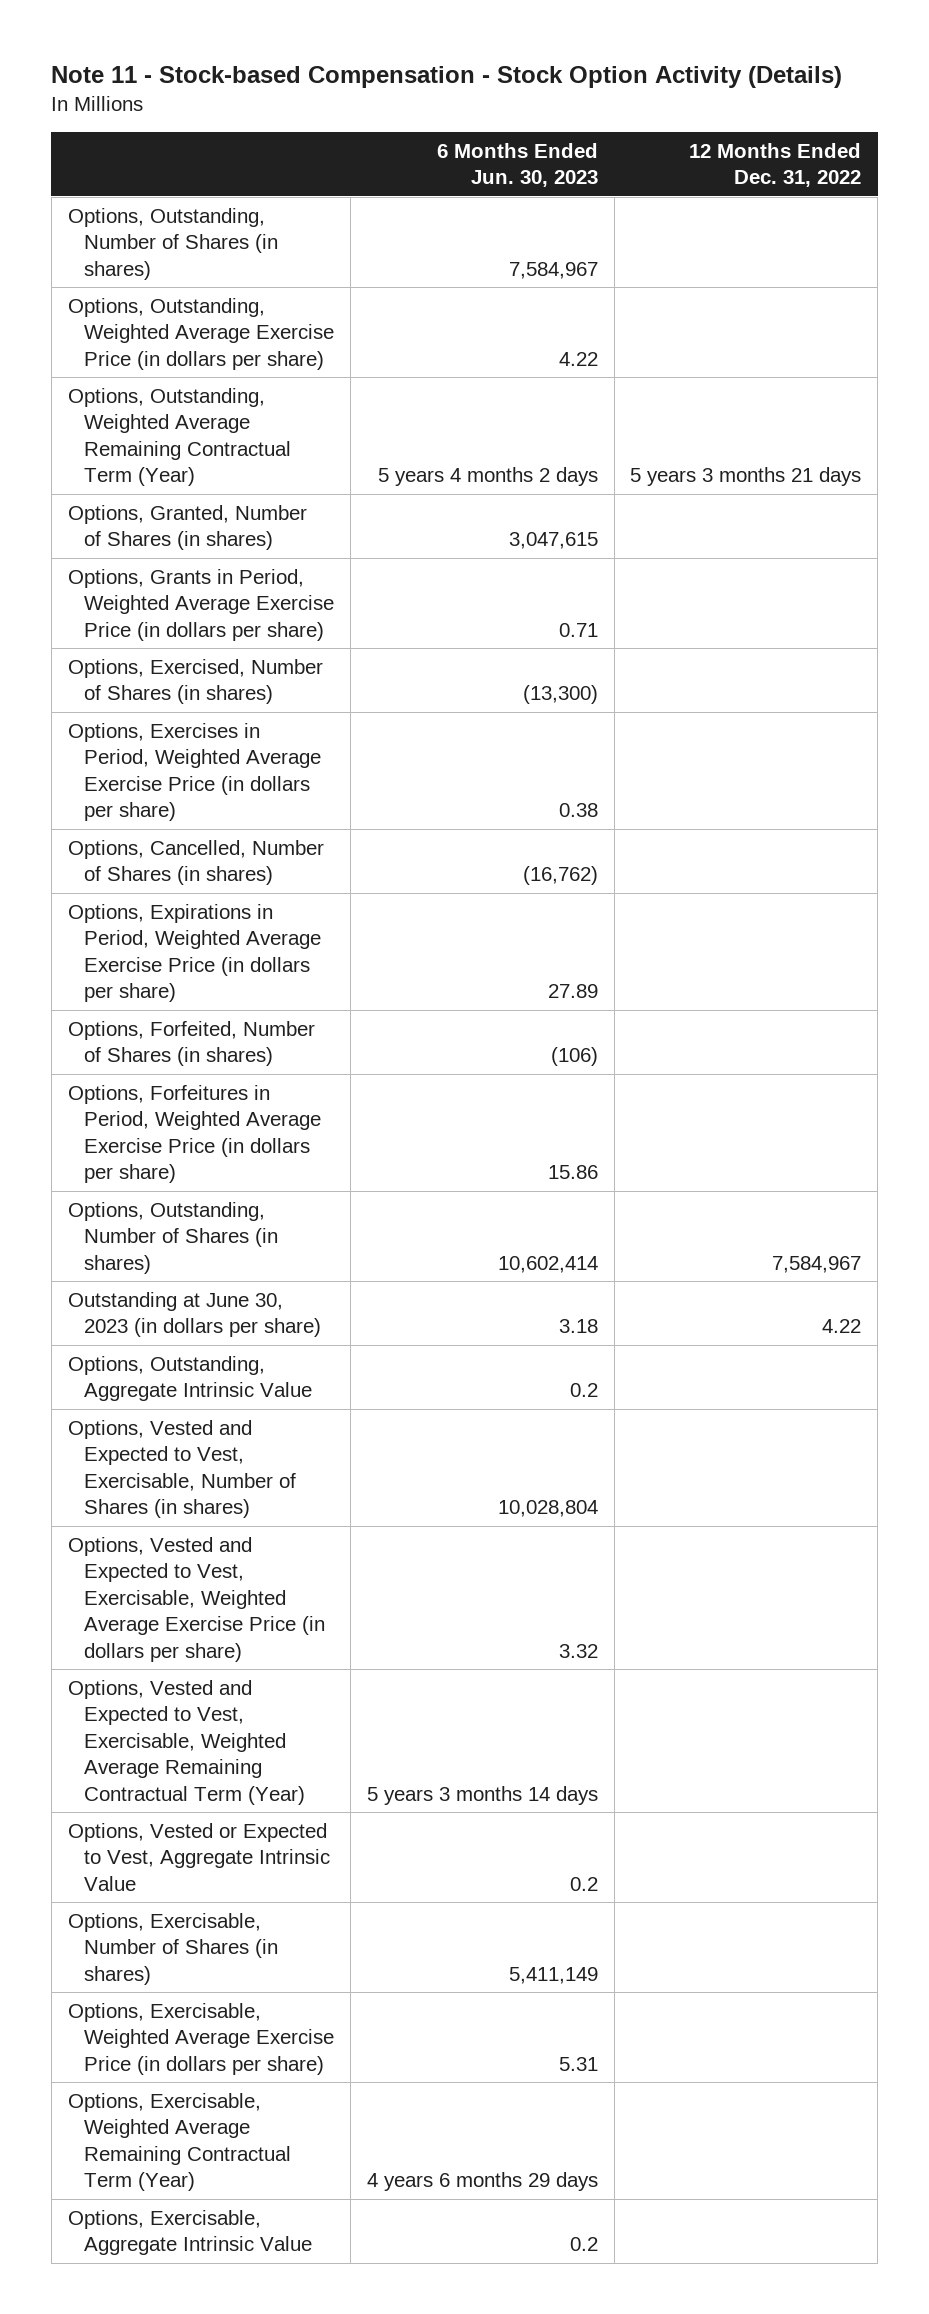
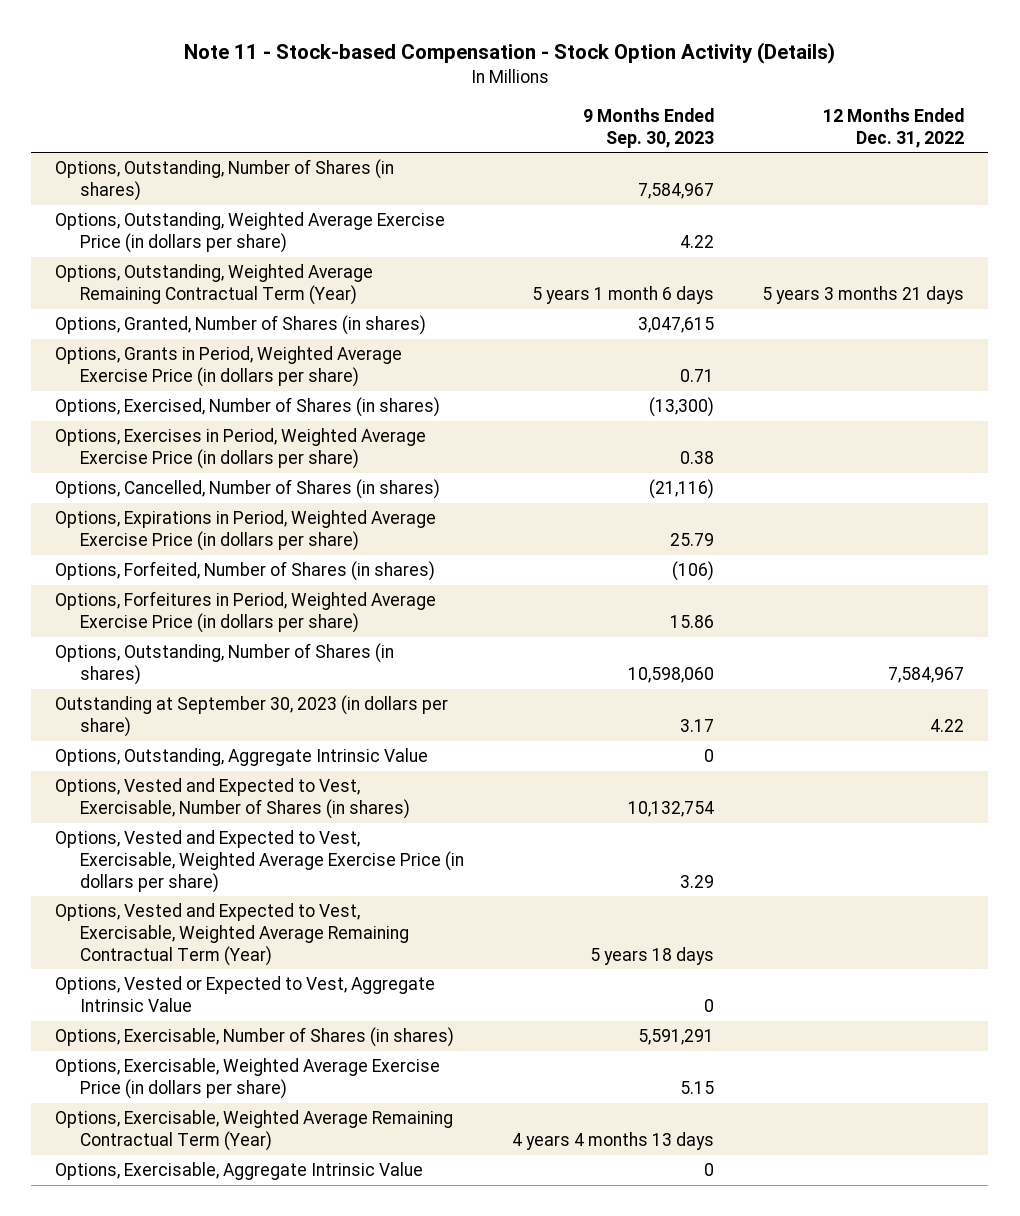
- | 6 Months Ended Jun. 30, 2023 | 12 Months Ended Dec. 31, 2022
+ | 9 Months Ended Sep. 30, 2023 | 12 Months Ended Dec. 31, 2022
- Outstanding at June 30, 2023 (in dollars per share) | 3.18 | 4.22
+ Outstanding at September 30, 2023 (in dollars per share) | 3.17 | 4.22

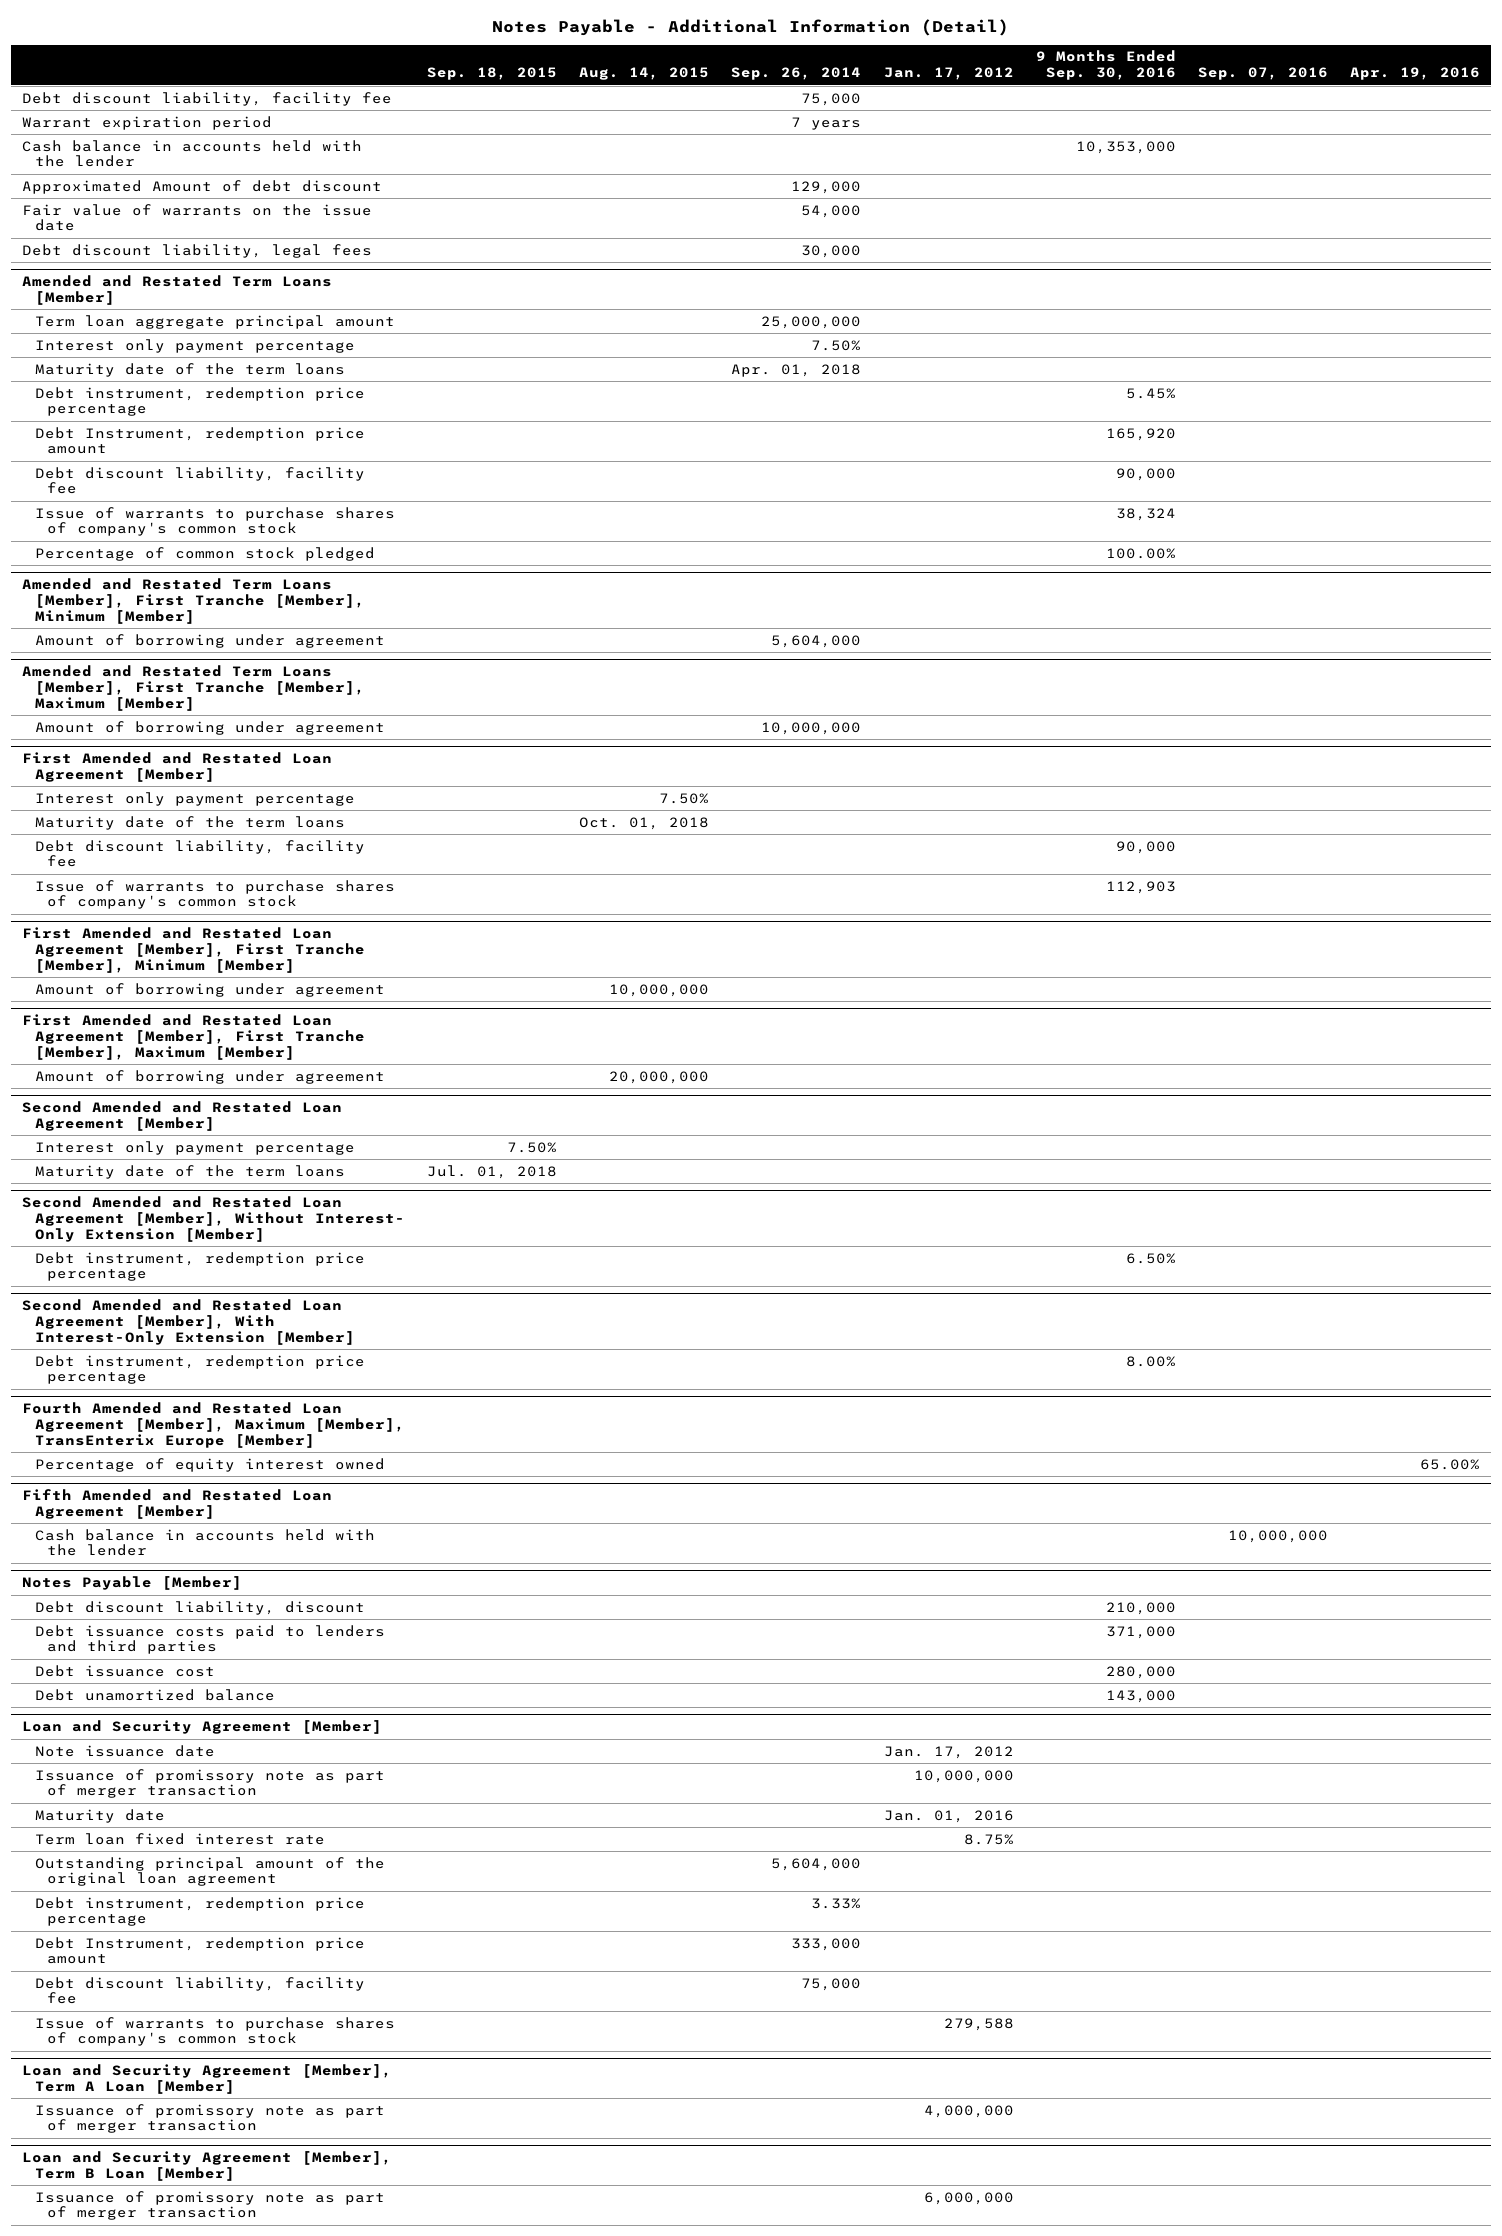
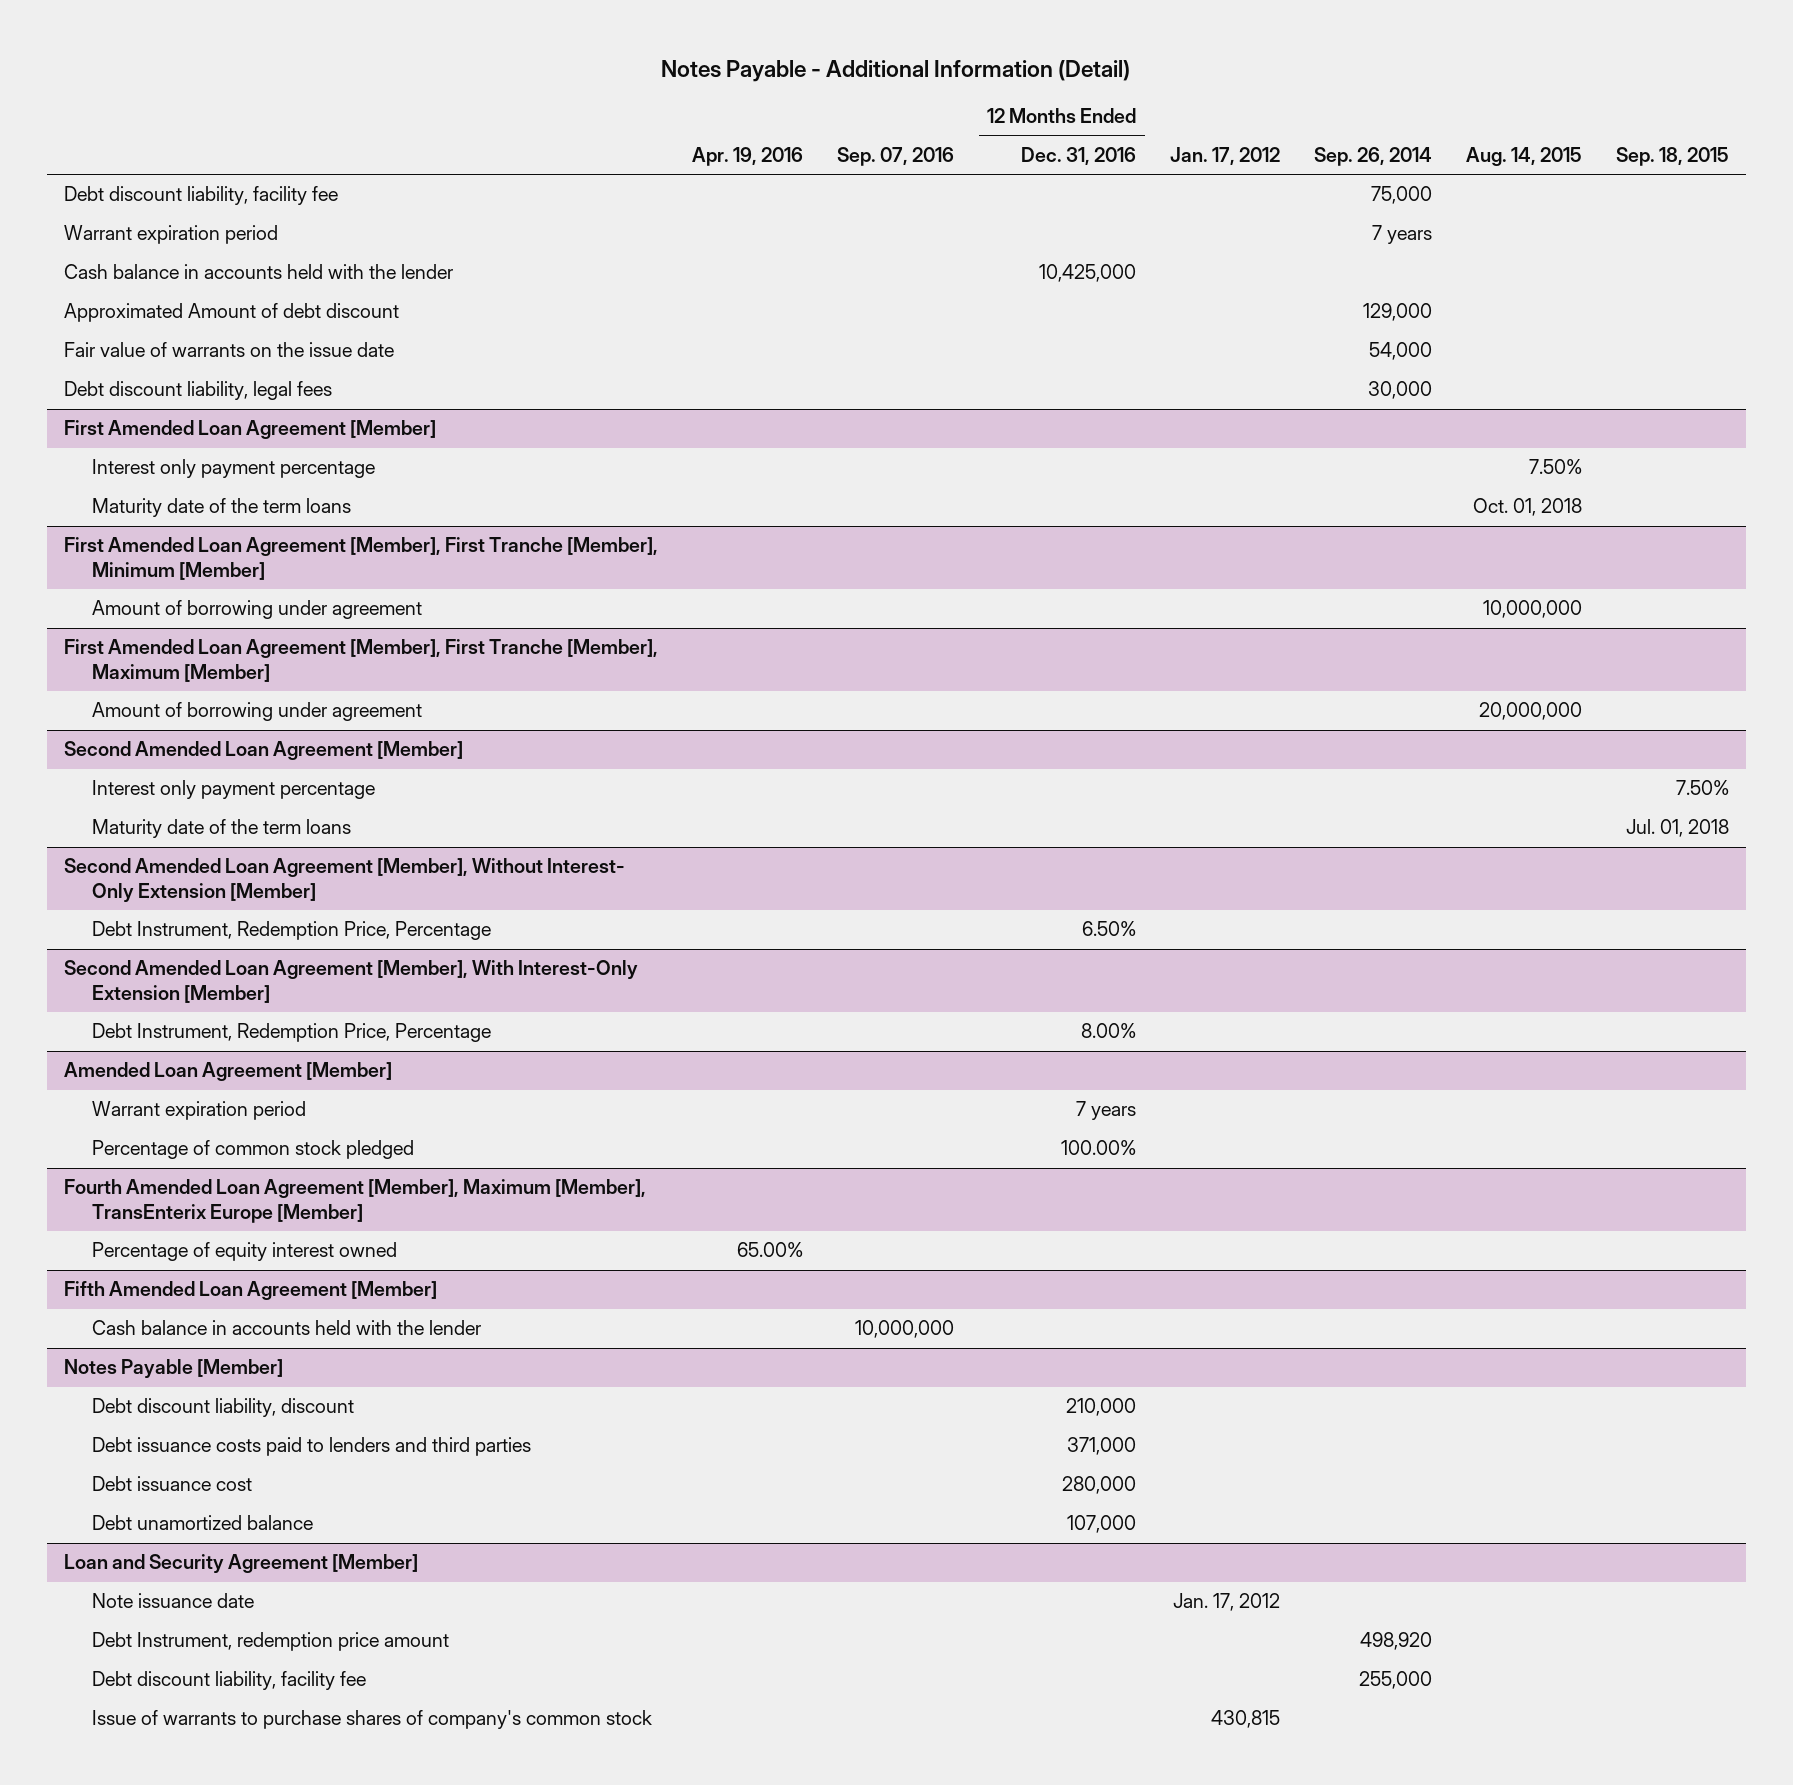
- | Sep. 18, 2015 | Aug. 14, 2015 | Sep. 26, 2014 | Jan. 17, 2012 | 9 Months Ended Sep. 30, 2016 | Sep. 07, 2016 | Apr. 19, 2016
+ | Apr. 19, 2016 | Sep. 07, 2016 | 12 Months Ended Dec. 31, 2016 | Jan. 17, 2012 | Sep. 26, 2014 | Aug. 14, 2015 | Sep. 18, 2015
- Amended and Restated Term Loans [Member]
- Term loan aggregate principal amount | | | 25,000,000 | | | |
- Interest only payment percentage | | | 7.50% | | | |
- Maturity date of the term loans | | | Apr. 01, 2018 | | | |
- Debt instrument, redemption price percentage | | | | | 5.45% | |
- Debt Instrument, redemption price amount | | | | | 165,920 | |
- Debt discount liability, facility fee | | | | | 90,000 | |
- Issue of warrants to purchase shares of company's common stock | | | | | 38,324 | |
- Percentage of common stock pledged | | | | | 100.00% | |
- Amended and Restated Term Loans [Member], First Tranche [Member], Minimum [Member]
- Amount of borrowing under agreement | | | 5,604,000 | | | |
- Amended and Restated Term Loans [Member], First Tranche [Member], Maximum [Member]
- Amount of borrowing under agreement | | | 10,000,000 | | | |
- First Amended and Restated Loan Agreement [Member]
+ First Amended Loan Agreement [Member]
- Debt discount liability, facility fee | | | | | 90,000 | |
- Issue of warrants to purchase shares of company's common stock | | | | | 112,903 | |
- First Amended and Restated Loan Agreement [Member], First Tranche [Member], Minimum [Member]
+ First Amended Loan Agreement [Member], First Tranche [Member], Minimum [Member]
- First Amended and Restated Loan Agreement [Member], First Tranche [Member], Maximum [Member]
+ First Amended Loan Agreement [Member], First Tranche [Member], Maximum [Member]
- Second Amended and Restated Loan Agreement [Member]
+ Second Amended Loan Agreement [Member]
- Second Amended and Restated Loan Agreement [Member], Without Interest- Only Extension [Member]
- Debt instrument, redemption price percentage | | | | | 6.50% | |
- Second Amended and Restated Loan Agreement [Member], With Interest-Only Extension [Member]
- Debt instrument, redemption price percentage | | | | | 8.00% | |
- Fourth Amended and Restated Loan Agreement [Member], Maximum [Member], TransEnterix Europe [Member]
+ Second Amended Loan Agreement [Member], Without Interest- Only Extension [Member]
+ Debt Instrument, Redemption Price, Percentage | | | 6.50% | | | |
+ Second Amended Loan Agreement [Member], With Interest-Only Extension [Member]
+ Debt Instrument, Redemption Price, Percentage | | | 8.00% | | | |
+ Amended Loan Agreement [Member]
+ Warrant expiration period | | | 7 years | | | |
+ Percentage of common stock pledged | | | 100.00% | | | |
+ Fourth Amended Loan Agreement [Member], Maximum [Member], TransEnterix Europe [Member]
- Fifth Amended and Restated Loan Agreement [Member]
+ Fifth Amended Loan Agreement [Member]
@ Loan and Security Agreement [Member]
- Issuance of promissory note as part of merger transaction | | | | 10,000,000 | | |
- Maturity date | | | | Jan. 01, 2016 | | |
- Term loan fixed interest rate | | | | 8.75% | | |
- Outstanding principal amount of the original loan agreement | | | 5,604,000 | | | |
- Debt instrument, redemption price percentage | | | 3.33% | | | |
- Debt Instrument, redemption price amount | | | 333,000 | | | |
- Debt discount liability, facility fee | | | 75,000 | | | |
- Issue of warrants to purchase shares of company's common stock | | | | 279,588 | | |
- Loan and Security Agreement [Member], Term A Loan [Member]
- Issuance of promissory note as part of merger transaction | | | | 4,000,000 | | |
- Loan and Security Agreement [Member], Term B Loan [Member]
- Issuance of promissory note as part of merger transaction | | | | 6,000,000 | | |
@ Loan and Security Agreement [Member]
+ Debt Instrument, redemption price amount | | | | | 498,920 | |
+ Debt discount liability, facility fee | | | | | 255,000 | |
+ Issue of warrants to purchase shares of company's common stock | | | | 430,815 | | |

